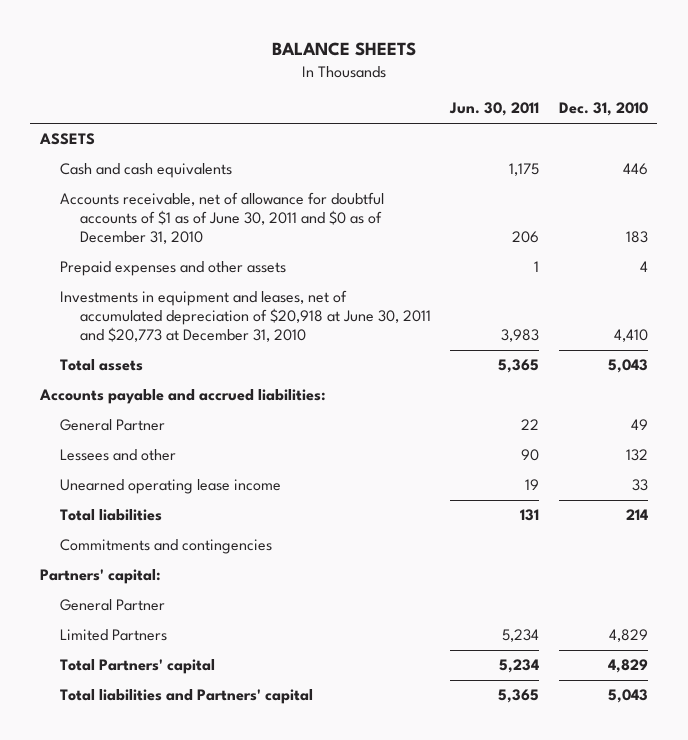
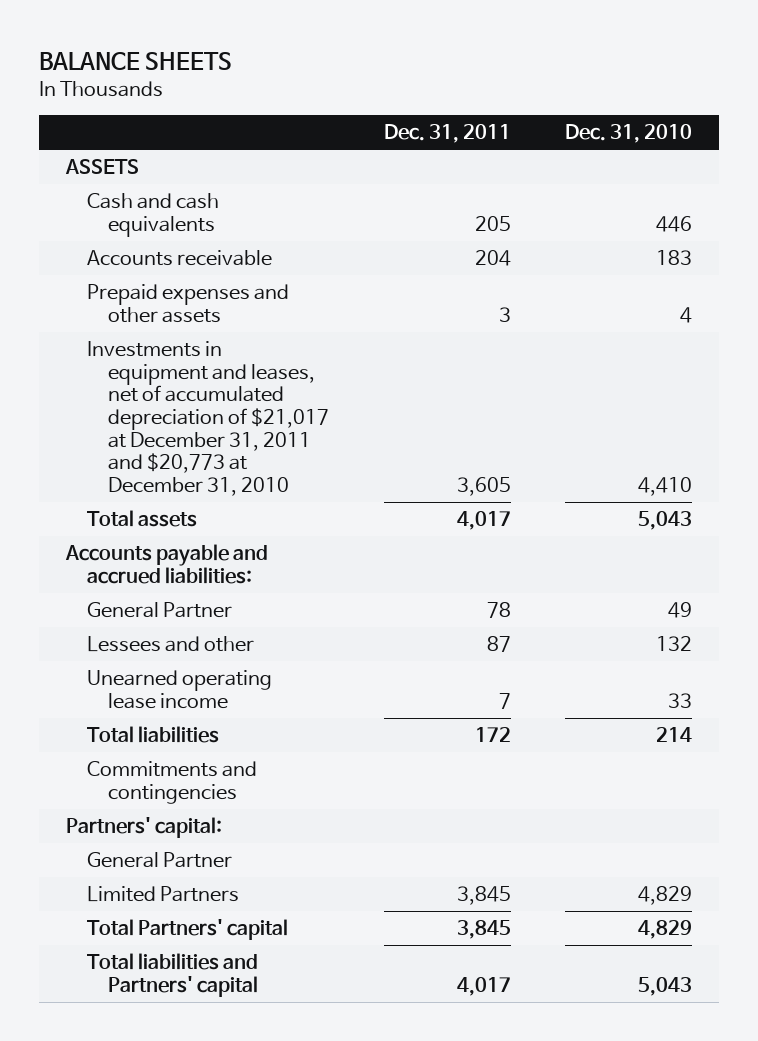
- | Jun. 30, 2011 | Dec. 31, 2010
+ | Dec. 31, 2011 | Dec. 31, 2010
- Accounts receivable, net of allowance for doubtful accounts of $1 as of June 30, 2011 and $0 as of December 31, 2010 | 206 | 183
+ Accounts receivable | 204 | 183
- Investments in equipment and leases, net of accumulated depreciation of $20,918 at June 30, 2011 and $20,773 at December 31, 2010 | 3,983 | 4,410
+ Investments in equipment and leases, net of accumulated depreciation of $21,017 at December 31, 2011 and $20,773 at December 31, 2010 | 3,605 | 4,410

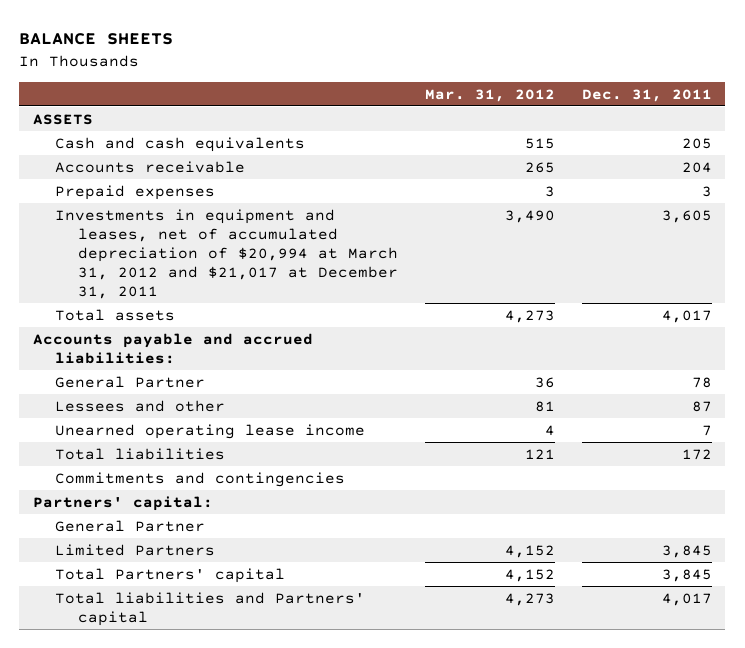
- | Dec. 31, 2011 | Dec. 31, 2010
+ | Mar. 31, 2012 | Dec. 31, 2011
- Prepaid expenses and other assets | 3 | 4
- Investments in equipment and leases, net of accumulated depreciation of $21,017 at December 31, 2011 and $20,773 at December 31, 2010 | 3,605 | 4,410
+ Prepaid expenses | 3 | 3
+ Investments in equipment and leases, net of accumulated depreciation of $20,994 at March 31, 2012 and $21,017 at December 31, 2011 | 3,490 | 3,605

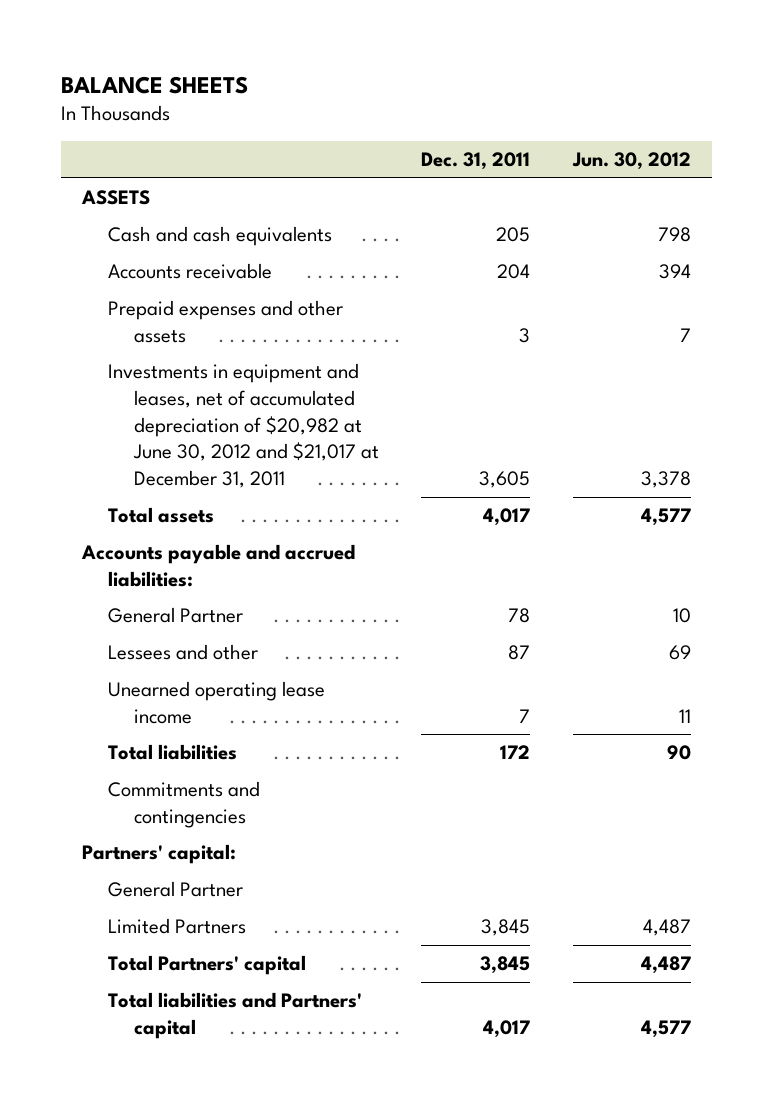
- | Mar. 31, 2012 | Dec. 31, 2011
+ | Dec. 31, 2011 | Jun. 30, 2012
- Prepaid expenses | 3 | 3
- Investments in equipment and leases, net of accumulated depreciation of $20,994 at March 31, 2012 and $21,017 at December 31, 2011 | 3,490 | 3,605
+ Prepaid expenses and other assets | 3 | 7
+ Investments in equipment and leases, net of accumulated depreciation of $20,982 at June 30, 2012 and $21,017 at December 31, 2011 | 3,605 | 3,378

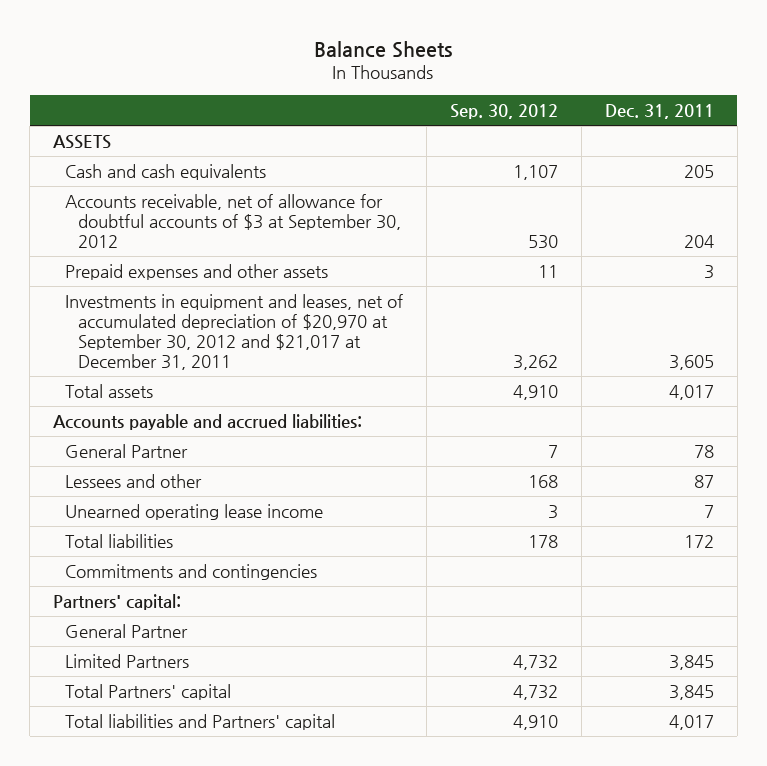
- BALANCE SHEETS
+ Balance Sheets
- | Dec. 31, 2011 | Jun. 30, 2012
+ | Sep. 30, 2012 | Dec. 31, 2011
- Accounts receivable | 204 | 394
+ Accounts receivable, net of allowance for doubtful accounts of $3 at September 30, 2012 | 530 | 204
- Investments in equipment and leases, net of accumulated depreciation of $20,982 at June 30, 2012 and $21,017 at December 31, 2011 | 3,605 | 3,378
+ Investments in equipment and leases, net of accumulated depreciation of $20,970 at September 30, 2012 and $21,017 at December 31, 2011 | 3,262 | 3,605

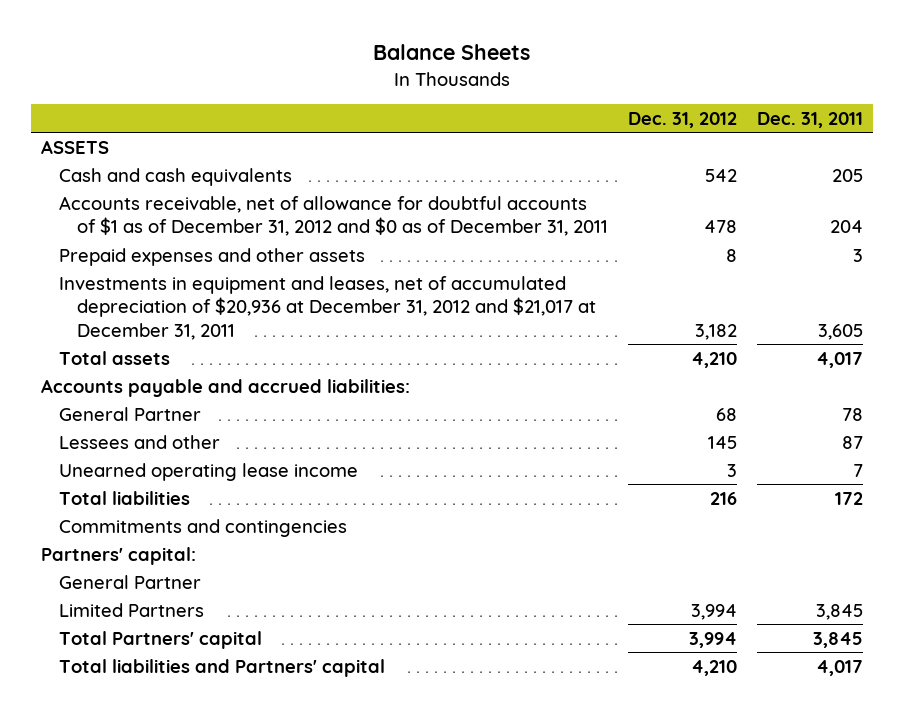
- | Sep. 30, 2012 | Dec. 31, 2011
+ | Dec. 31, 2012 | Dec. 31, 2011
- Accounts receivable, net of allowance for doubtful accounts of $3 at September 30, 2012 | 530 | 204
+ Accounts receivable, net of allowance for doubtful accounts of $1 as of December 31, 2012 and $0 as of December 31, 2011 | 478 | 204
- Investments in equipment and leases, net of accumulated depreciation of $20,970 at September 30, 2012 and $21,017 at December 31, 2011 | 3,262 | 3,605
+ Investments in equipment and leases, net of accumulated depreciation of $20,936 at December 31, 2012 and $21,017 at December 31, 2011 | 3,182 | 3,605

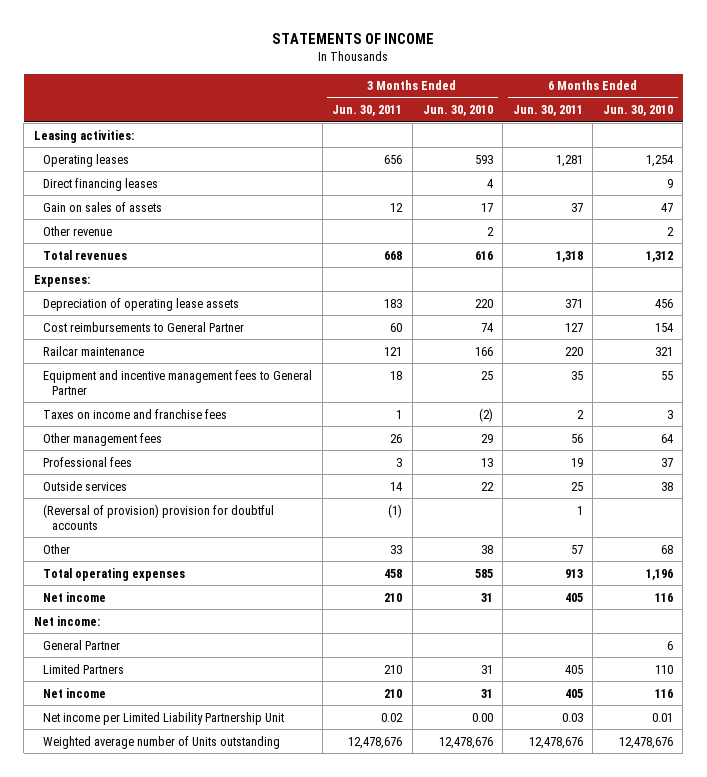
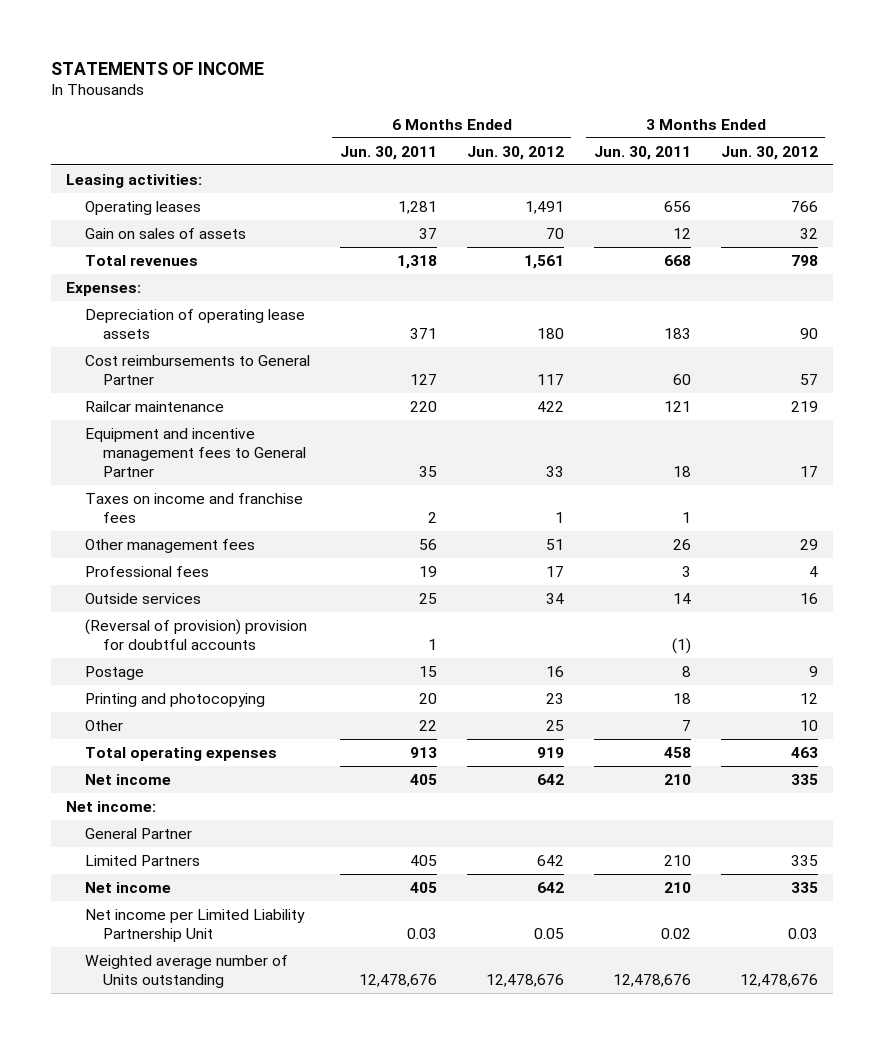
- | 3 Months Ended Jun. 30, 2011 | 3 Months Ended Jun. 30, 2010 | 6 Months Ended Jun. 30, 2011 | 6 Months Ended Jun. 30, 2010
+ | 6 Months Ended Jun. 30, 2011 | 6 Months Ended Jun. 30, 2012 | 3 Months Ended Jun. 30, 2011 | 3 Months Ended Jun. 30, 2012
- Direct financing leases | | 4 | | 9
- Other revenue | | 2 | | 2
- Other | 33 | 38 | 57 | 68
+ Postage | 15 | 16 | 8 | 9
+ Printing and photocopying | 20 | 23 | 18 | 12
+ Other | 22 | 25 | 7 | 10

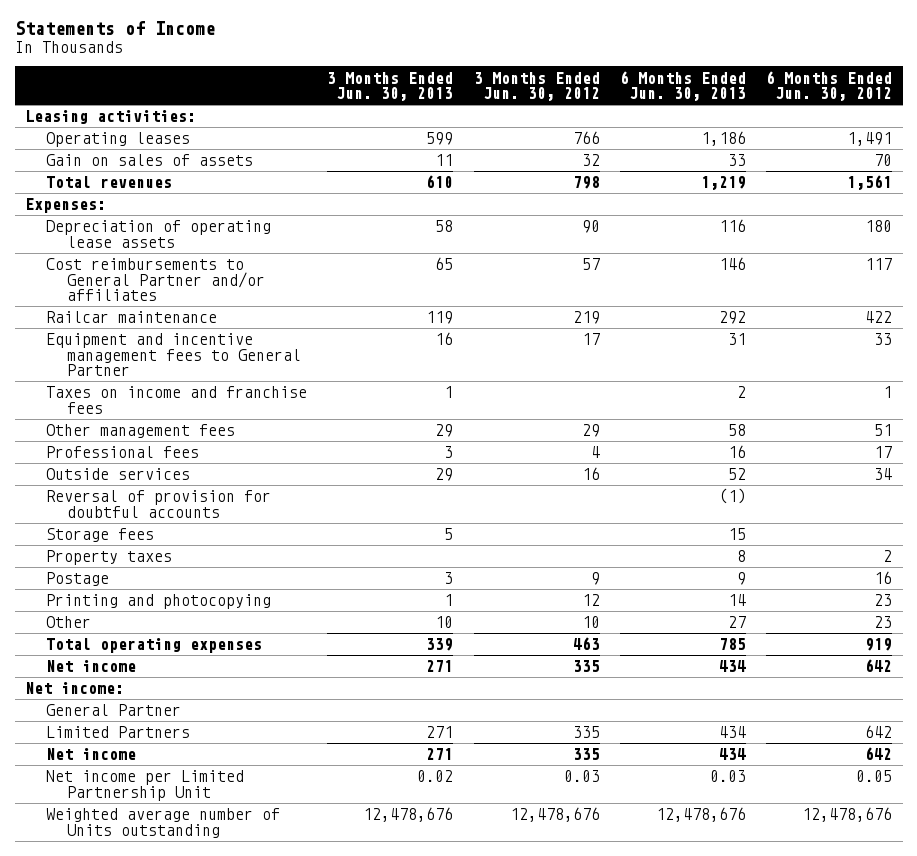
- STATEMENTS OF INCOME
+ Statements of Income
- | 6 Months Ended Jun. 30, 2011 | 6 Months Ended Jun. 30, 2012 | 3 Months Ended Jun. 30, 2011 | 3 Months Ended Jun. 30, 2012
+ | 3 Months Ended Jun. 30, 2013 | 3 Months Ended Jun. 30, 2012 | 6 Months Ended Jun. 30, 2013 | 6 Months Ended Jun. 30, 2012
- Cost reimbursements to General Partner | 127 | 117 | 60 | 57
+ Cost reimbursements to General Partner and/or affiliates | 65 | 57 | 146 | 117
- (Reversal of provision) provision for doubtful accounts | 1 | | (1) |
+ Reversal of provision for doubtful accounts | | | (1) |
+ Storage fees | 5 | | 15 |
+ Property taxes | | | 8 | 2
- Other | 22 | 25 | 7 | 10
+ Other | 10 | 10 | 27 | 23
- Net income per Limited Liability Partnership Unit | 0.03 | 0.05 | 0.02 | 0.03
+ Net income per Limited Partnership Unit | 0.02 | 0.03 | 0.03 | 0.05

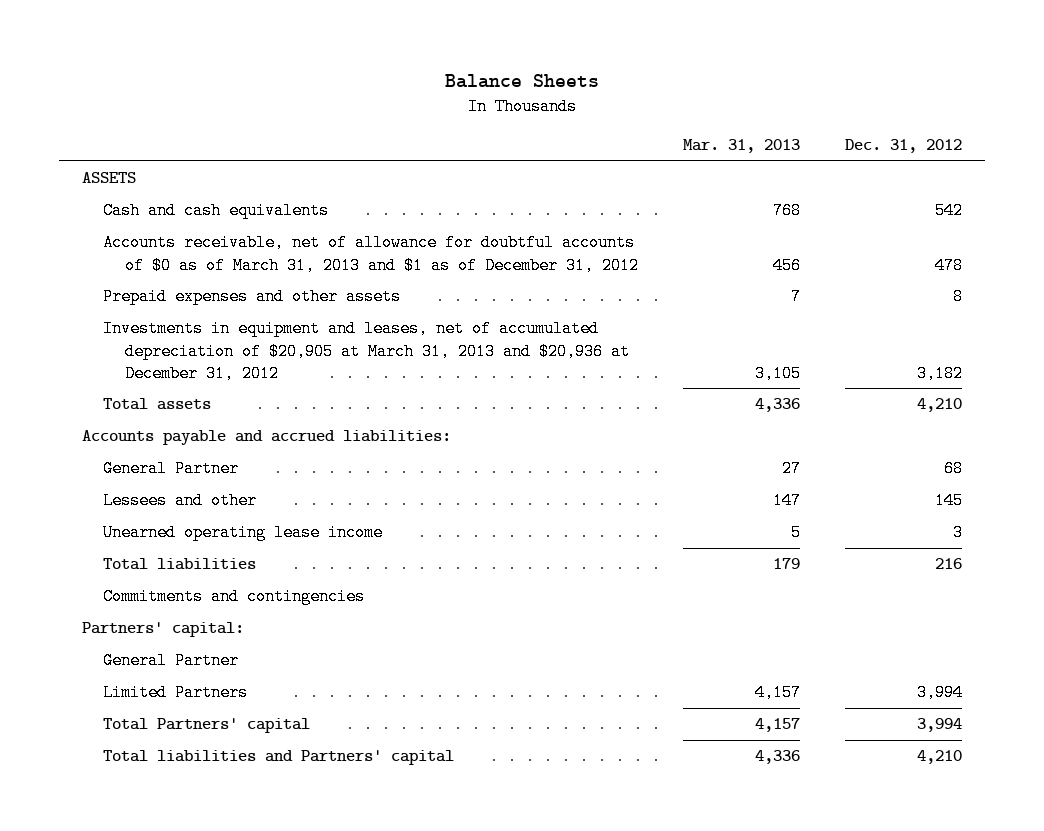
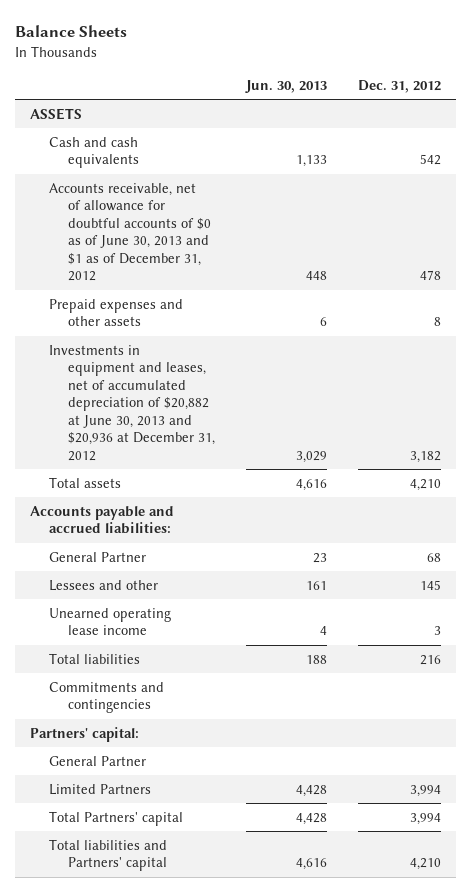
- | Mar. 31, 2013 | Dec. 31, 2012
+ | Jun. 30, 2013 | Dec. 31, 2012
- Accounts receivable, net of allowance for doubtful accounts of $0 as of March 31, 2013 and $1 as of December 31, 2012 | 456 | 478
+ Accounts receivable, net of allowance for doubtful accounts of $0 as of June 30, 2013 and $1 as of December 31, 2012 | 448 | 478
- Investments in equipment and leases, net of accumulated depreciation of $20,905 at March 31, 2013 and $20,936 at December 31, 2012 | 3,105 | 3,182
+ Investments in equipment and leases, net of accumulated depreciation of $20,882 at June 30, 2013 and $20,936 at December 31, 2012 | 3,029 | 3,182

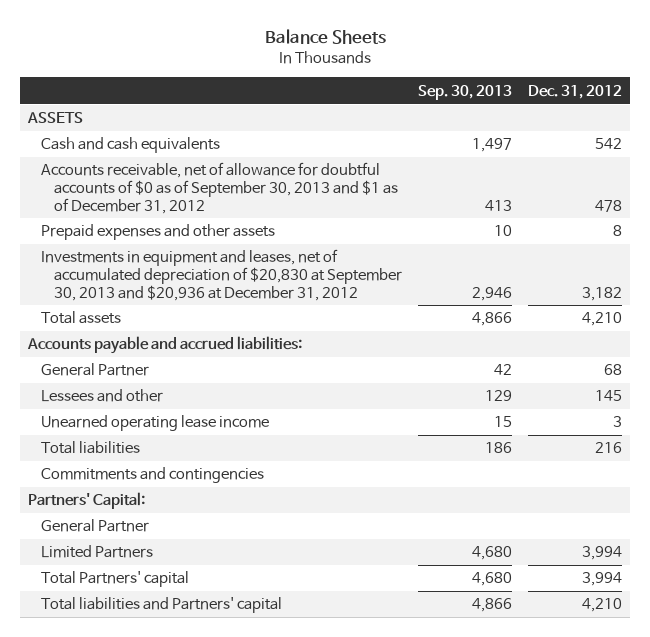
- | Jun. 30, 2013 | Dec. 31, 2012
+ | Sep. 30, 2013 | Dec. 31, 2012
- Accounts receivable, net of allowance for doubtful accounts of $0 as of June 30, 2013 and $1 as of December 31, 2012 | 448 | 478
+ Accounts receivable, net of allowance for doubtful accounts of $0 as of September 30, 2013 and $1 as of December 31, 2012 | 413 | 478
- Investments in equipment and leases, net of accumulated depreciation of $20,882 at June 30, 2013 and $20,936 at December 31, 2012 | 3,029 | 3,182
+ Investments in equipment and leases, net of accumulated depreciation of $20,830 at September 30, 2013 and $20,936 at December 31, 2012 | 2,946 | 3,182
- Partners' capital:
+ Partners' Capital:

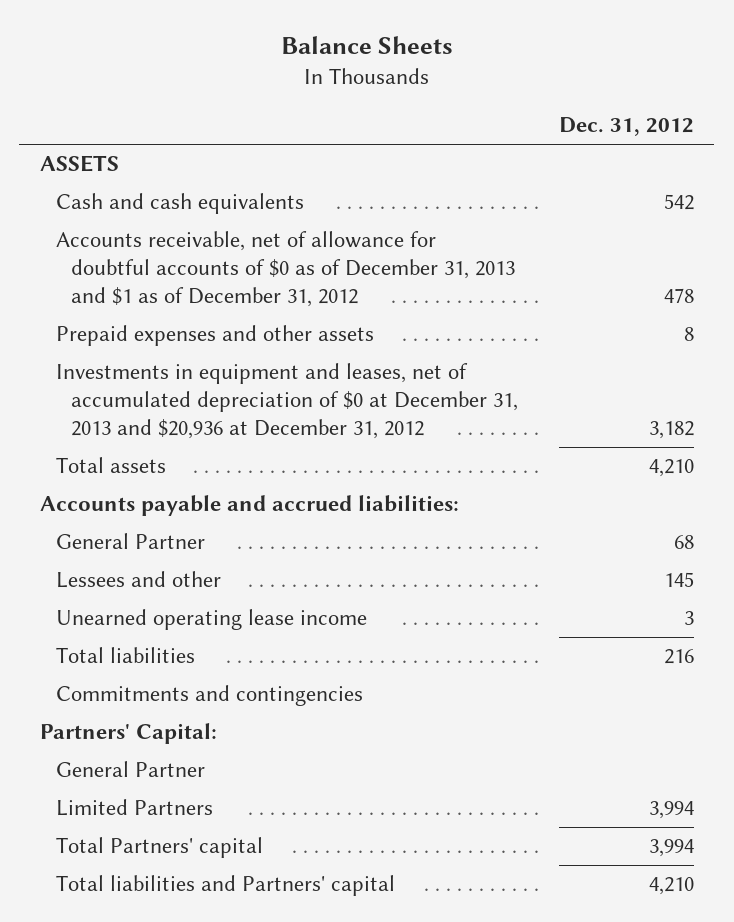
- | Sep. 30, 2013 | Dec. 31, 2012
+ | Dec. 31, 2012
- Accounts receivable, net of allowance for doubtful accounts of $0 as of September 30, 2013 and $1 as of December 31, 2012 | 413 | 478
+ Accounts receivable, net of allowance for doubtful accounts of $0 as of December 31, 2013 and $1 as of December 31, 2012 | 478
- Investments in equipment and leases, net of accumulated depreciation of $20,830 at September 30, 2013 and $20,936 at December 31, 2012 | 2,946 | 3,182
+ Investments in equipment and leases, net of accumulated depreciation of $0 at December 31, 2013 and $20,936 at December 31, 2012 | 3,182

